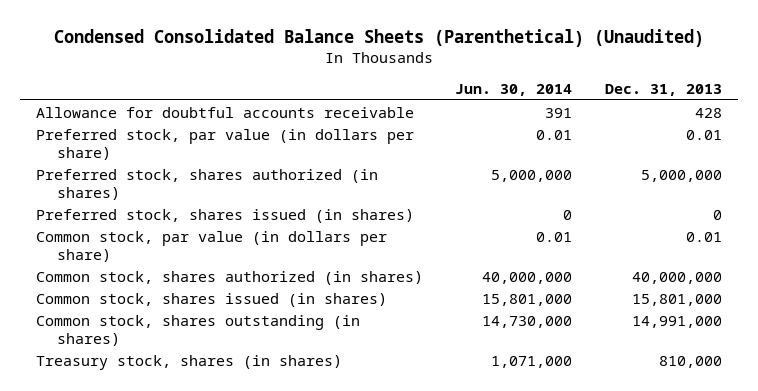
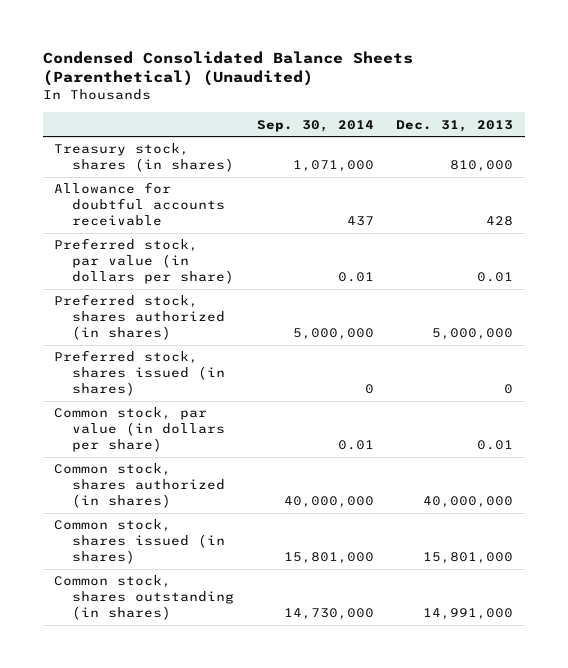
- | Jun. 30, 2014 | Dec. 31, 2013
+ | Sep. 30, 2014 | Dec. 31, 2013
moved up: Treasury stock, shares (in shares) | 1,071,000 | 810,000

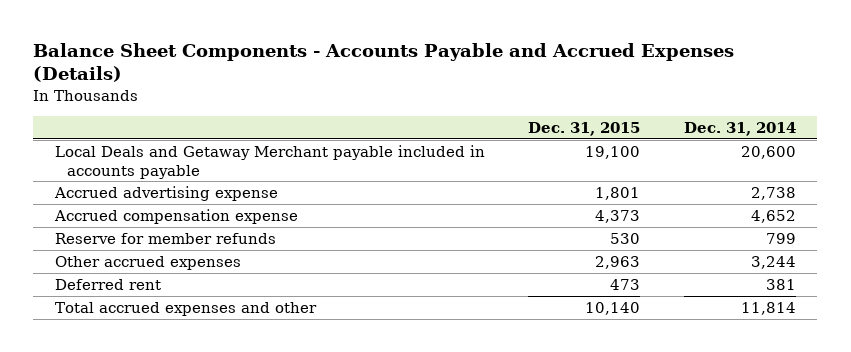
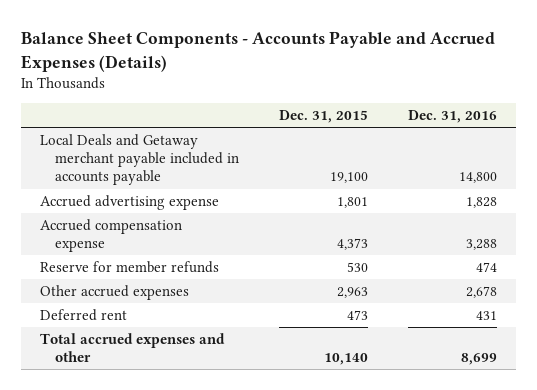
- | Dec. 31, 2015 | Dec. 31, 2014
+ | Dec. 31, 2015 | Dec. 31, 2016
- Local Deals and Getaway Merchant payable included in accounts payable | 19,100 | 20,600
+ Local Deals and Getaway merchant payable included in accounts payable | 19,100 | 14,800

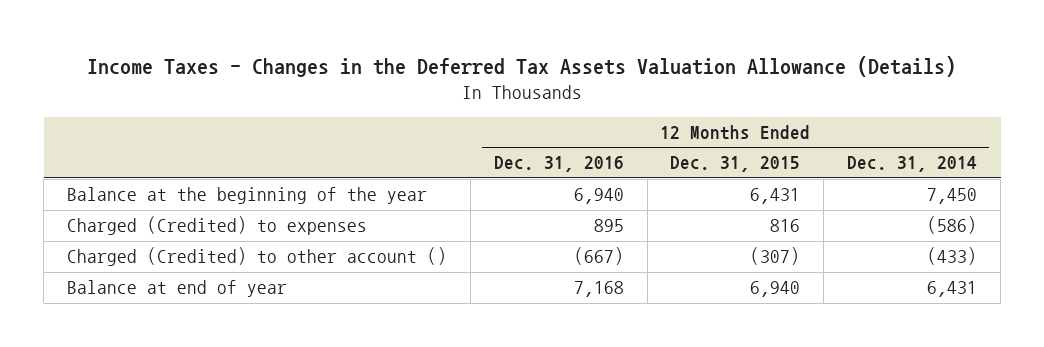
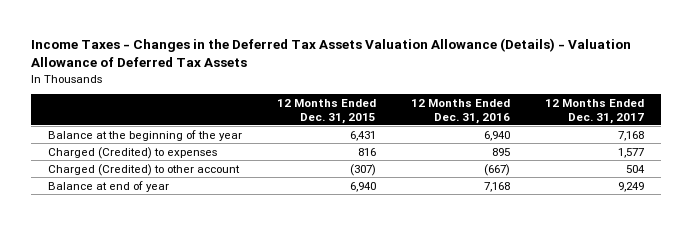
- Income Taxes - Changes in the Deferred Tax Assets Valuation Allowance (Details)
+ Income Taxes - Changes in the Deferred Tax Assets Valuation Allowance (Details) - Valuation Allowance of Deferred Tax Assets
- | 12 Months Ended Dec. 31, 2016 | 12 Months Ended Dec. 31, 2015 | 12 Months Ended Dec. 31, 2014
+ | 12 Months Ended Dec. 31, 2015 | 12 Months Ended Dec. 31, 2016 | 12 Months Ended Dec. 31, 2017
- Charged (Credited) to other account () | (667) | (307) | (433)
+ Charged (Credited) to other account | (307) | (667) | 504

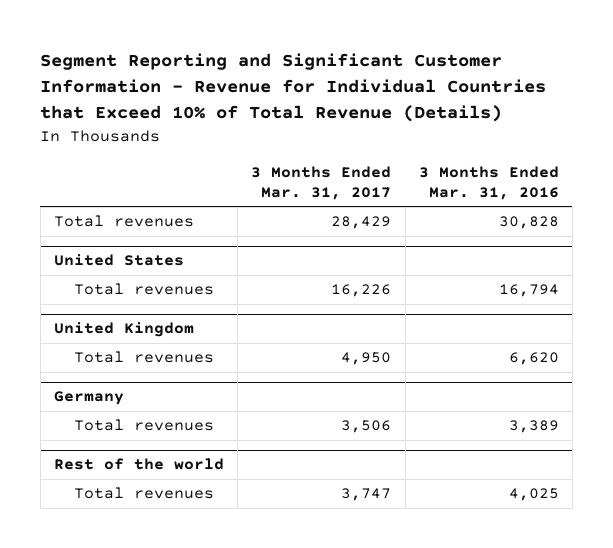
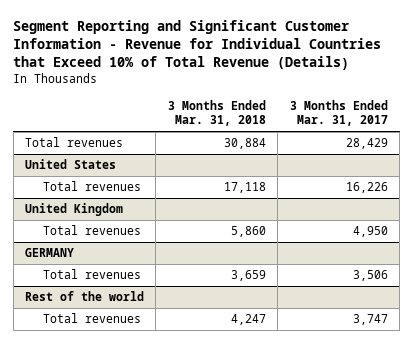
- | 3 Months Ended Mar. 31, 2017 | 3 Months Ended Mar. 31, 2016
+ | 3 Months Ended Mar. 31, 2018 | 3 Months Ended Mar. 31, 2017
- Germany
+ GERMANY

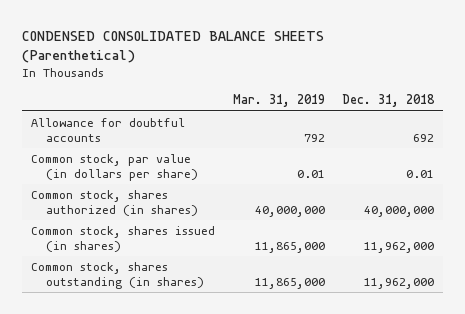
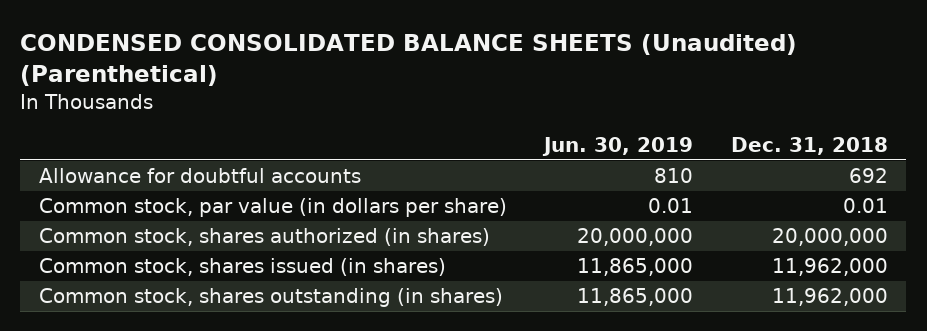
- CONDENSED CONSOLIDATED BALANCE SHEETS (Parenthetical)
+ CONDENSED CONSOLIDATED BALANCE SHEETS (Unaudited) (Parenthetical)
- | Mar. 31, 2019 | Dec. 31, 2018
+ | Jun. 30, 2019 | Dec. 31, 2018
- Common stock, shares authorized (in shares) | 40,000,000 | 40,000,000
+ Common stock, shares authorized (in shares) | 20,000,000 | 20,000,000

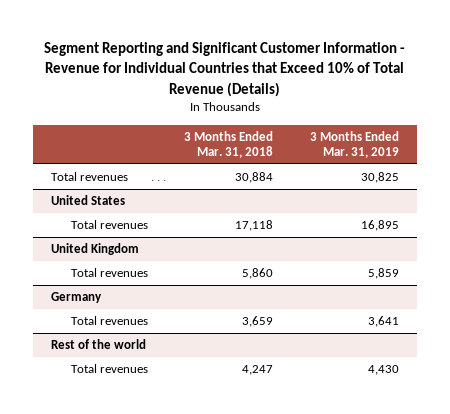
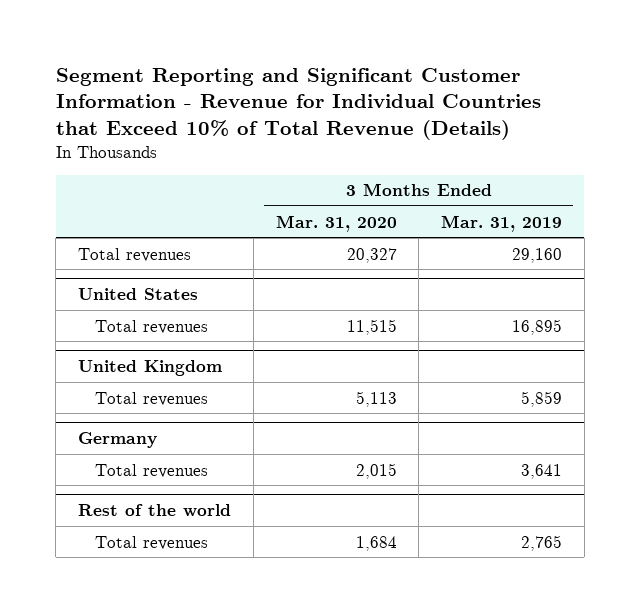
- | 3 Months Ended Mar. 31, 2018 | 3 Months Ended Mar. 31, 2019
+ | 3 Months Ended Mar. 31, 2020 | 3 Months Ended Mar. 31, 2019
- Total revenues | 30,884 | 30,825
+ Total revenues | 20,327 | 29,160
@ Rest of the world
- Total revenues | 4,247 | 4,430
+ Total revenues | 1,684 | 2,765

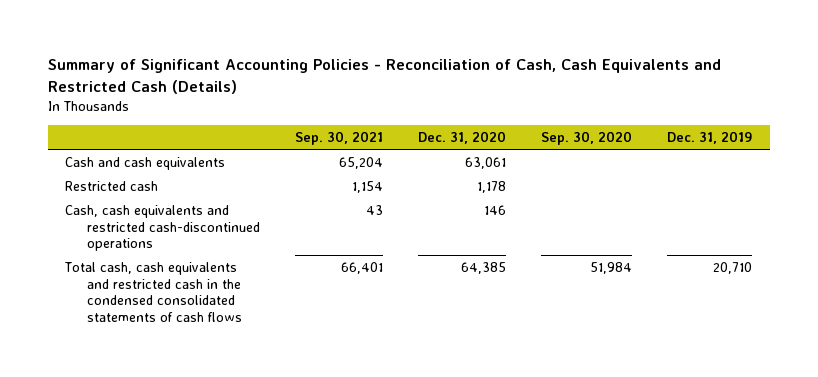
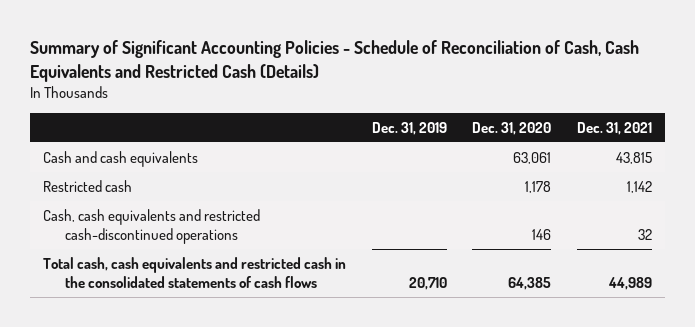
- Summary of Significant Accounting Policies - Reconciliation of Cash, Cash Equivalents and Restricted Cash (Details)
+ Summary of Significant Accounting Policies - Schedule of Reconciliation of Cash, Cash Equivalents and Restricted Cash (Details)
- | Sep. 30, 2021 | Dec. 31, 2020 | Sep. 30, 2020 | Dec. 31, 2019
+ | Dec. 31, 2019 | Dec. 31, 2020 | Dec. 31, 2021
- Total cash, cash equivalents and restricted cash in the condensed consolidated statements of cash flows | 66,401 | 64,385 | 51,984 | 20,710
+ Total cash, cash equivalents and restricted cash in the consolidated statements of cash flows | 20,710 | 64,385 | 44,989

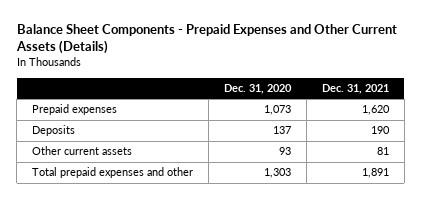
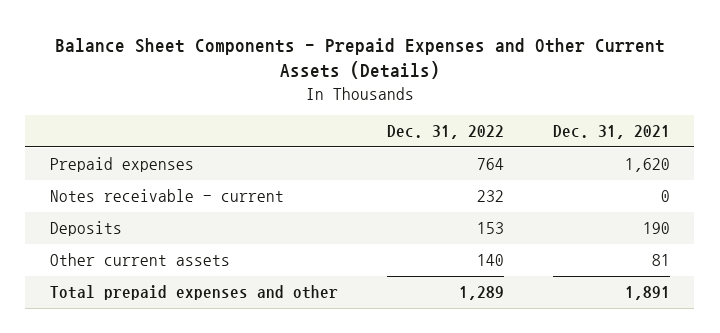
- | Dec. 31, 2020 | Dec. 31, 2021
+ | Dec. 31, 2022 | Dec. 31, 2021
+ Notes receivable - current | 232 | 0

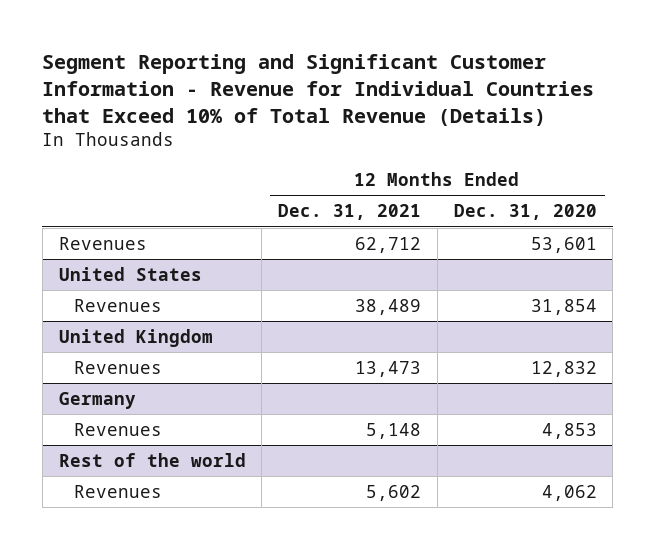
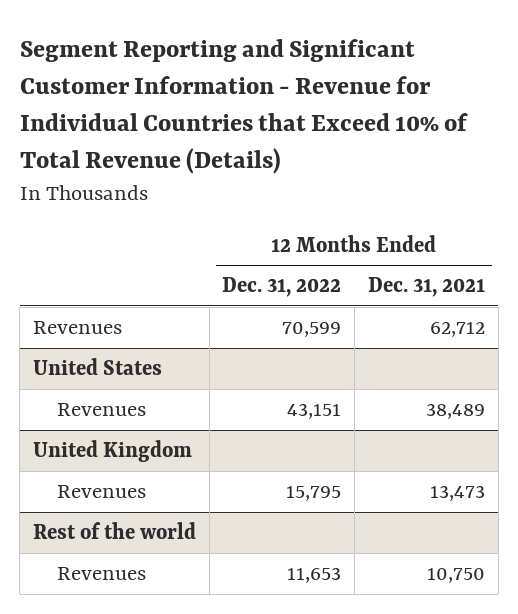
- | 12 Months Ended Dec. 31, 2021 | 12 Months Ended Dec. 31, 2020
+ | 12 Months Ended Dec. 31, 2022 | 12 Months Ended Dec. 31, 2021
- Germany
- Revenues | 5,148 | 4,853
@ Rest of the world
- Revenues | 5,602 | 4,062
+ Revenues | 11,653 | 10,750

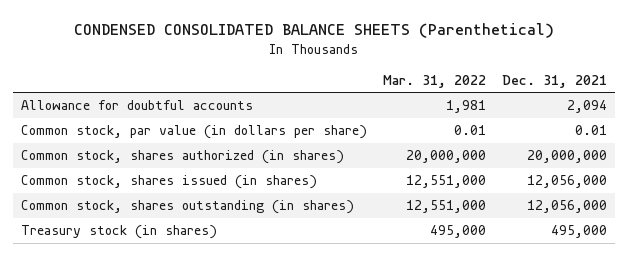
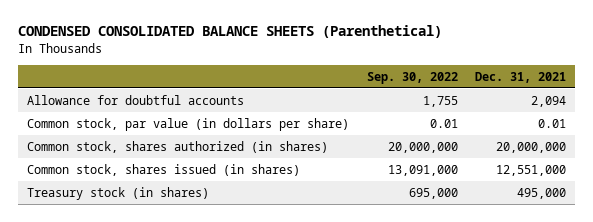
- | Mar. 31, 2022 | Dec. 31, 2021
+ | Sep. 30, 2022 | Dec. 31, 2021
- Common stock, shares issued (in shares) | 12,551,000 | 12,056,000
- Common stock, shares outstanding (in shares) | 12,551,000 | 12,056,000
+ Common stock, shares issued (in shares) | 13,091,000 | 12,551,000

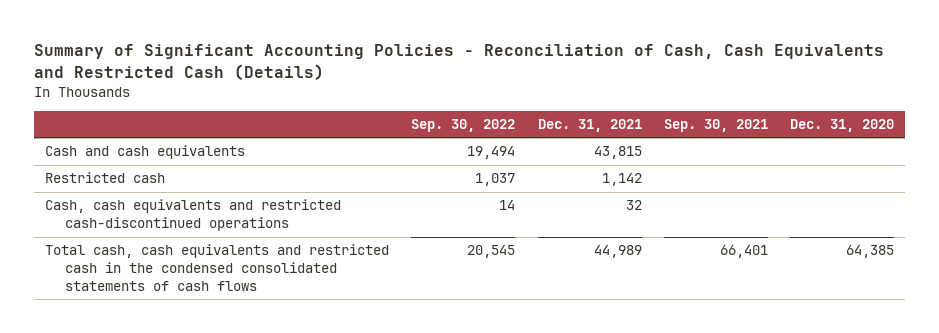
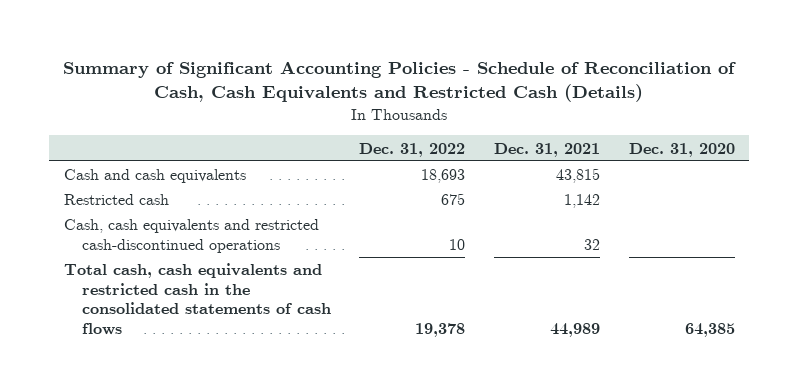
- Summary of Significant Accounting Policies - Reconciliation of Cash, Cash Equivalents and Restricted Cash (Details)
+ Summary of Significant Accounting Policies - Schedule of Reconciliation of Cash, Cash Equivalents and Restricted Cash (Details)
- | Sep. 30, 2022 | Dec. 31, 2021 | Sep. 30, 2021 | Dec. 31, 2020
+ | Dec. 31, 2022 | Dec. 31, 2021 | Dec. 31, 2020
- Total cash, cash equivalents and restricted cash in the condensed consolidated statements of cash flows | 20,545 | 44,989 | 66,401 | 64,385
+ Total cash, cash equivalents and restricted cash in the consolidated statements of cash flows | 19,378 | 44,989 | 64,385

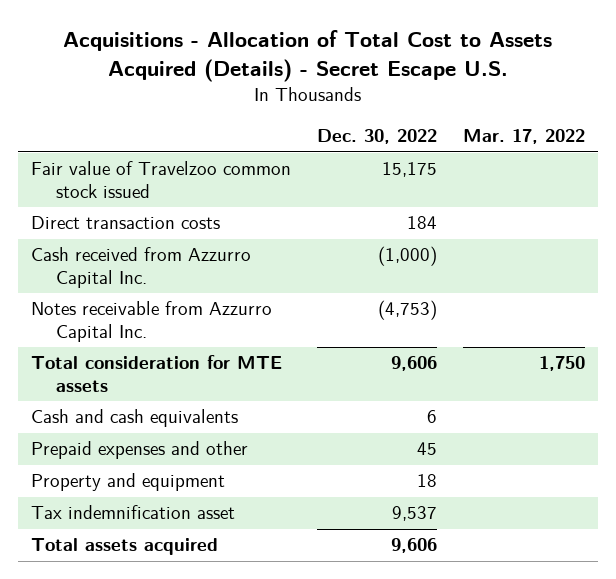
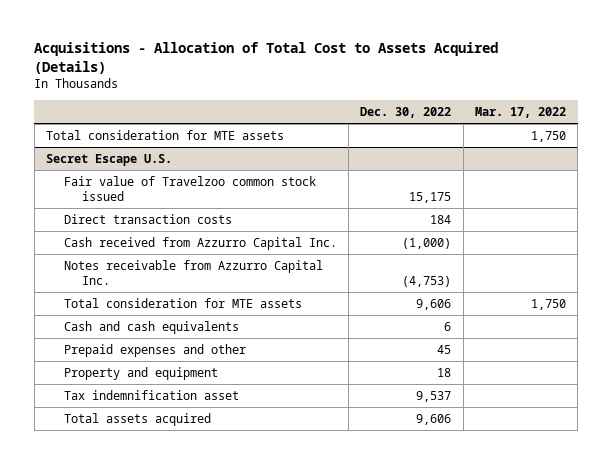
- Acquisitions - Allocation of Total Cost to Assets Acquired (Details) - Secret Escape U.S.
+ Acquisitions - Allocation of Total Cost to Assets Acquired (Details)
+ Total consideration for MTE assets | | 1,750
+ Secret Escape U.S.

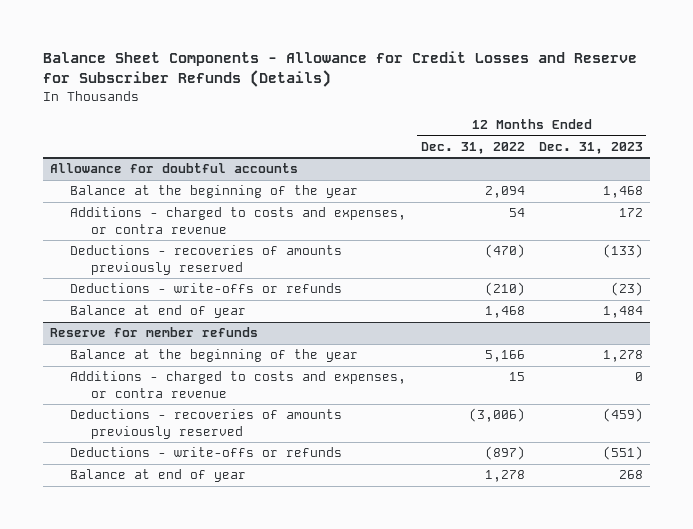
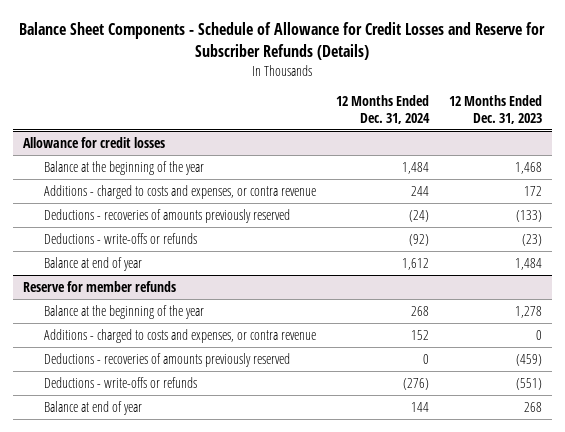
- Balance Sheet Components - Allowance for Credit Losses and Reserve for Subscriber Refunds (Details)
+ Balance Sheet Components - Schedule of Allowance for Credit Losses and Reserve for Subscriber Refunds (Details)
- | 12 Months Ended Dec. 31, 2022 | 12 Months Ended Dec. 31, 2023
+ | 12 Months Ended Dec. 31, 2024 | 12 Months Ended Dec. 31, 2023
- Allowance for doubtful accounts
+ Allowance for credit losses

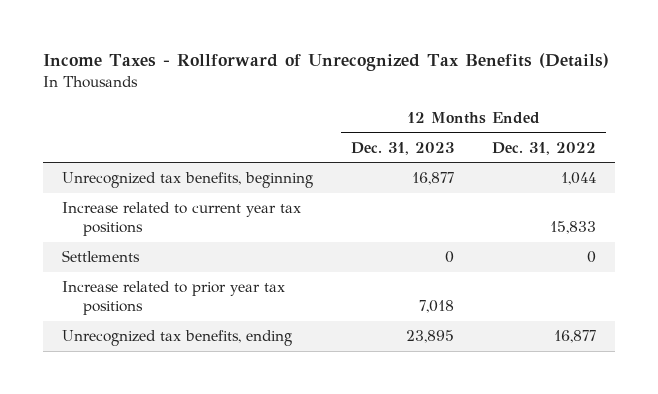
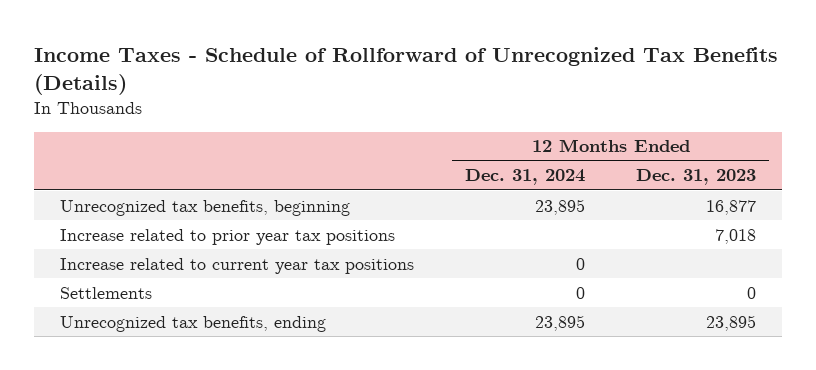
- Income Taxes - Rollforward of Unrecognized Tax Benefits (Details)
+ Income Taxes - Schedule of Rollforward of Unrecognized Tax Benefits (Details)
- | 12 Months Ended Dec. 31, 2023 | 12 Months Ended Dec. 31, 2022
+ | 12 Months Ended Dec. 31, 2024 | 12 Months Ended Dec. 31, 2023
moved up: Increase related to prior year tax positions | | 7,018

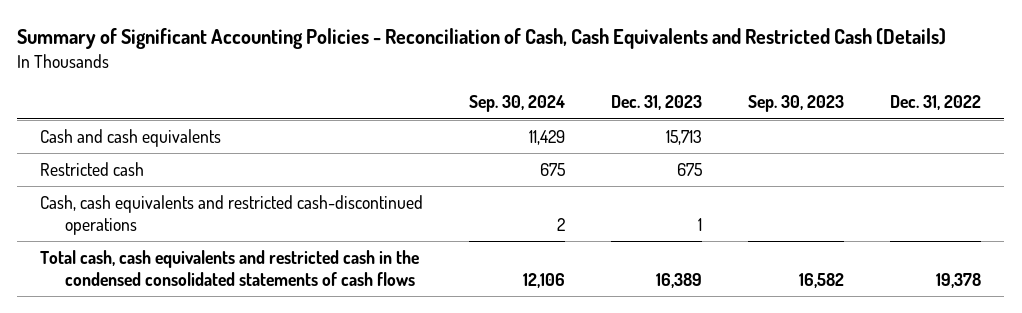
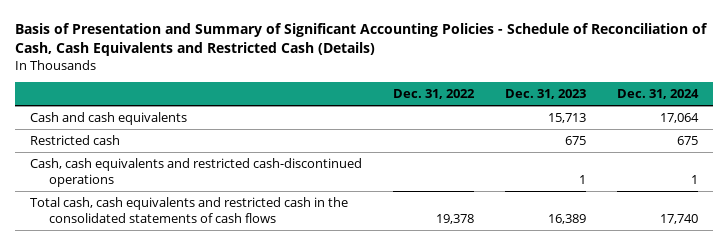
- Summary of Significant Accounting Policies - Reconciliation of Cash, Cash Equivalents and Restricted Cash (Details)
+ Basis of Presentation and Summary of Significant Accounting Policies - Schedule of Reconciliation of Cash, Cash Equivalents and Restricted Cash (Details)
- | Sep. 30, 2024 | Dec. 31, 2023 | Sep. 30, 2023 | Dec. 31, 2022
+ | Dec. 31, 2022 | Dec. 31, 2023 | Dec. 31, 2024
- Total cash, cash equivalents and restricted cash in the condensed consolidated statements of cash flows | 12,106 | 16,389 | 16,582 | 19,378
+ Total cash, cash equivalents and restricted cash in the consolidated statements of cash flows | 19,378 | 16,389 | 17,740

